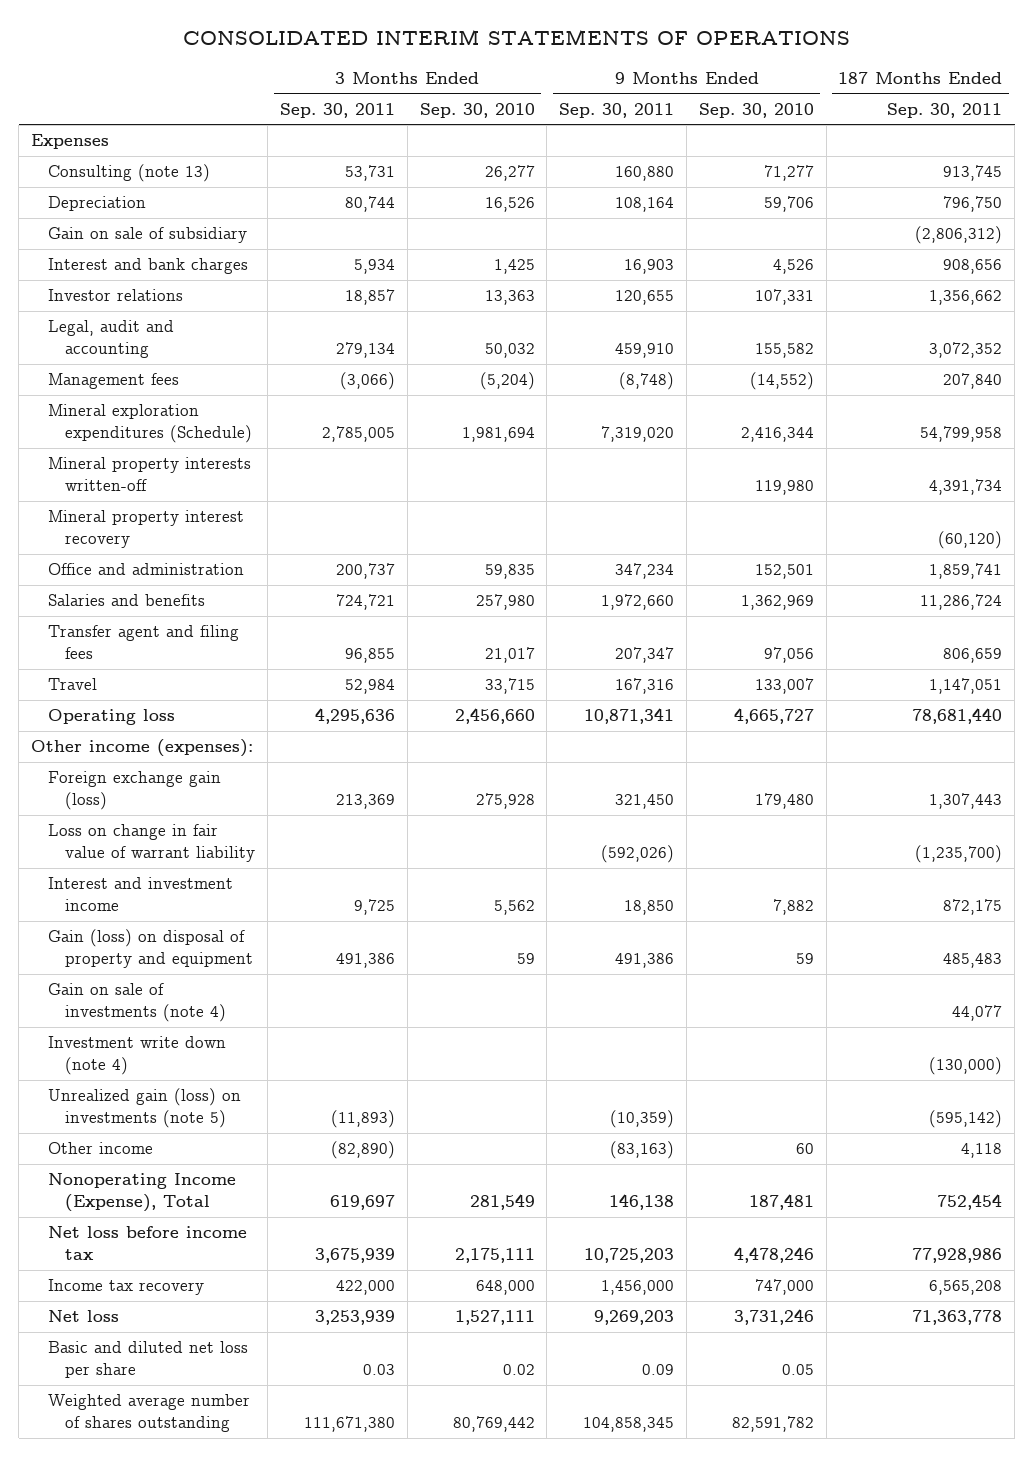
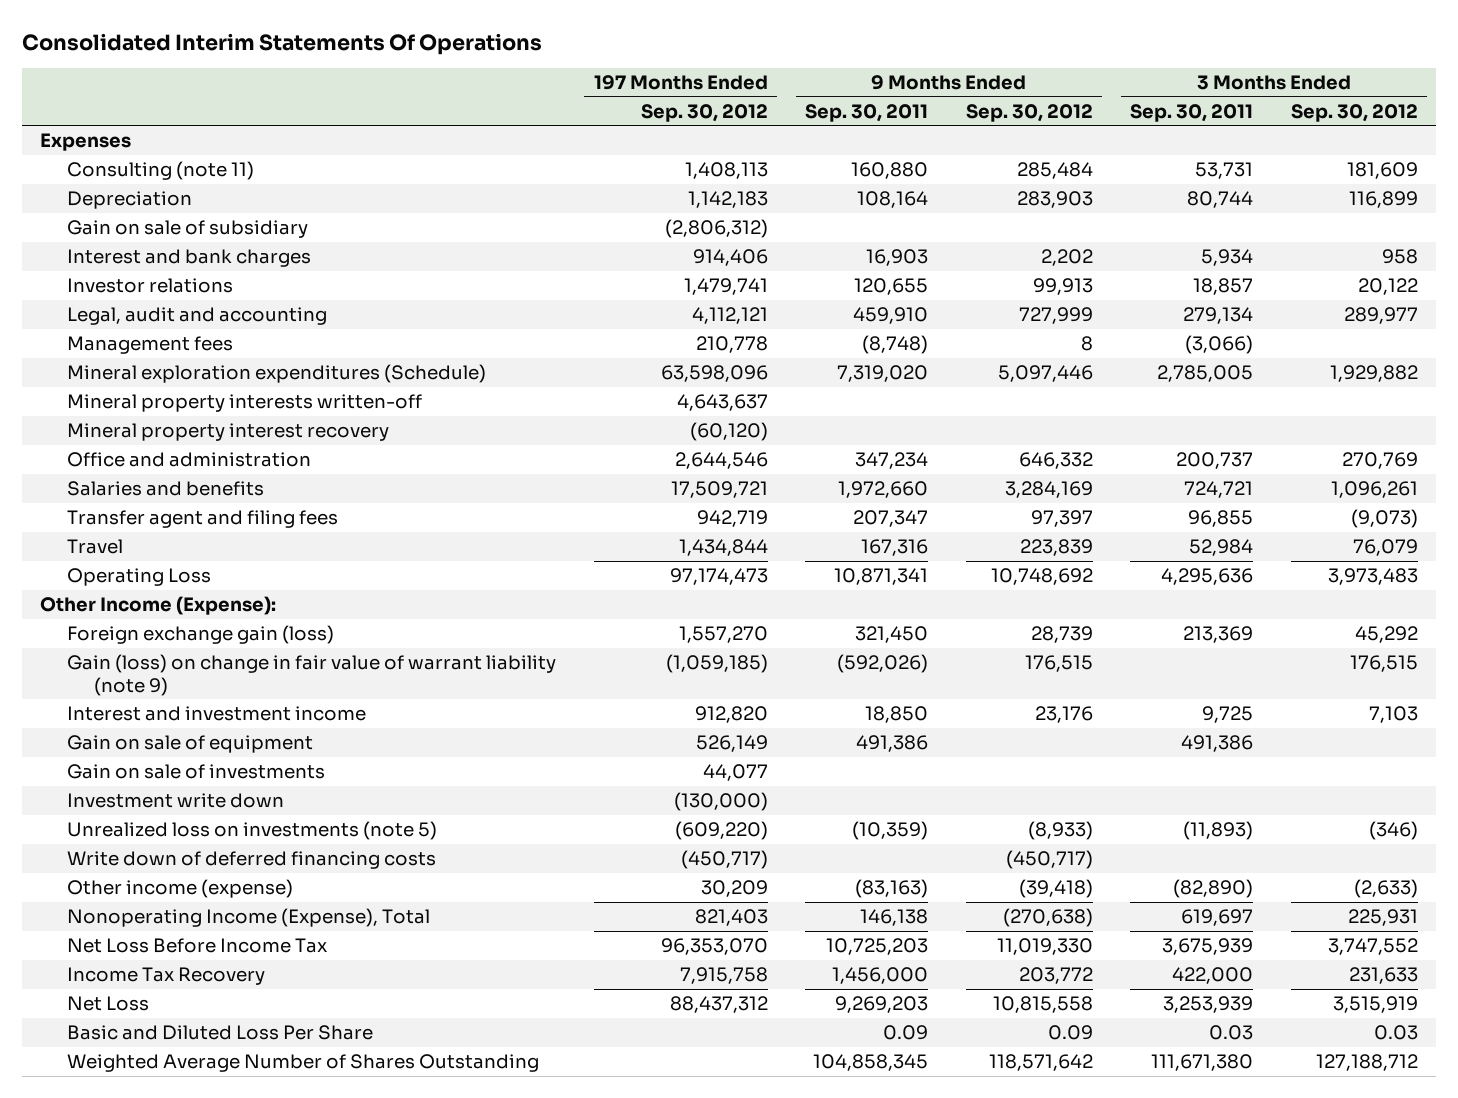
- CONSOLIDATED INTERIM STATEMENTS OF OPERATIONS
+ Consolidated Interim Statements Of Operations
- | 3 Months Ended Sep. 30, 2011 | 3 Months Ended Sep. 30, 2010 | 9 Months Ended Sep. 30, 2011 | 9 Months Ended Sep. 30, 2010 | 187 Months Ended Sep. 30, 2011
+ | 197 Months Ended Sep. 30, 2012 | 9 Months Ended Sep. 30, 2011 | 9 Months Ended Sep. 30, 2012 | 3 Months Ended Sep. 30, 2011 | 3 Months Ended Sep. 30, 2012
- Consulting (note 13) | 53,731 | 26,277 | 160,880 | 71,277 | 913,745
+ Consulting (note 11) | 1,408,113 | 160,880 | 285,484 | 53,731 | 181,609
- Operating loss | 4,295,636 | 2,456,660 | 10,871,341 | 4,665,727 | 78,681,440
- Other income (expenses):
+ Operating Loss | 97,174,473 | 10,871,341 | 10,748,692 | 4,295,636 | 3,973,483
+ Other Income (Expense):
- Loss on change in fair value of warrant liability | | | (592,026) | | (1,235,700)
+ Gain (loss) on change in fair value of warrant liability (note 9) | (1,059,185) | (592,026) | 176,515 | | 176,515
- Gain (loss) on disposal of property and equipment | 491,386 | 59 | 491,386 | 59 | 485,483
- Gain on sale of investments (note 4) | | | | | 44,077
- Investment write down (note 4) | | | | | (130,000)
- Unrealized gain (loss) on investments (note 5) | (11,893) | | (10,359) | | (595,142)
- Other income | (82,890) | | (83,163) | 60 | 4,118
+ Gain on sale of equipment | 526,149 | 491,386 | | 491,386 |
+ Gain on sale of investments | 44,077 | | | |
+ Investment write down | (130,000) | | | |
+ Unrealized loss on investments (note 5) | (609,220) | (10,359) | (8,933) | (11,893) | (346)
+ Write down of deferred financing costs | (450,717) | | (450,717) | |
+ Other income (expense) | 30,209 | (83,163) | (39,418) | (82,890) | (2,633)
- Net loss before income tax | 3,675,939 | 2,175,111 | 10,725,203 | 4,478,246 | 77,928,986
- Income tax recovery | 422,000 | 648,000 | 1,456,000 | 747,000 | 6,565,208
- Net loss | 3,253,939 | 1,527,111 | 9,269,203 | 3,731,246 | 71,363,778
- Basic and diluted net loss per share | 0.03 | 0.02 | 0.09 | 0.05 |
- Weighted average number of shares outstanding | 111,671,380 | 80,769,442 | 104,858,345 | 82,591,782 |
+ Net Loss Before Income Tax | 96,353,070 | 10,725,203 | 11,019,330 | 3,675,939 | 3,747,552
+ Income Tax Recovery | 7,915,758 | 1,456,000 | 203,772 | 422,000 | 231,633
+ Net Loss | 88,437,312 | 9,269,203 | 10,815,558 | 3,253,939 | 3,515,919
+ Basic and Diluted Loss Per Share | | 0.09 | 0.09 | 0.03 | 0.03
+ Weighted Average Number of Shares Outstanding | | 104,858,345 | 118,571,642 | 111,671,380 | 127,188,712

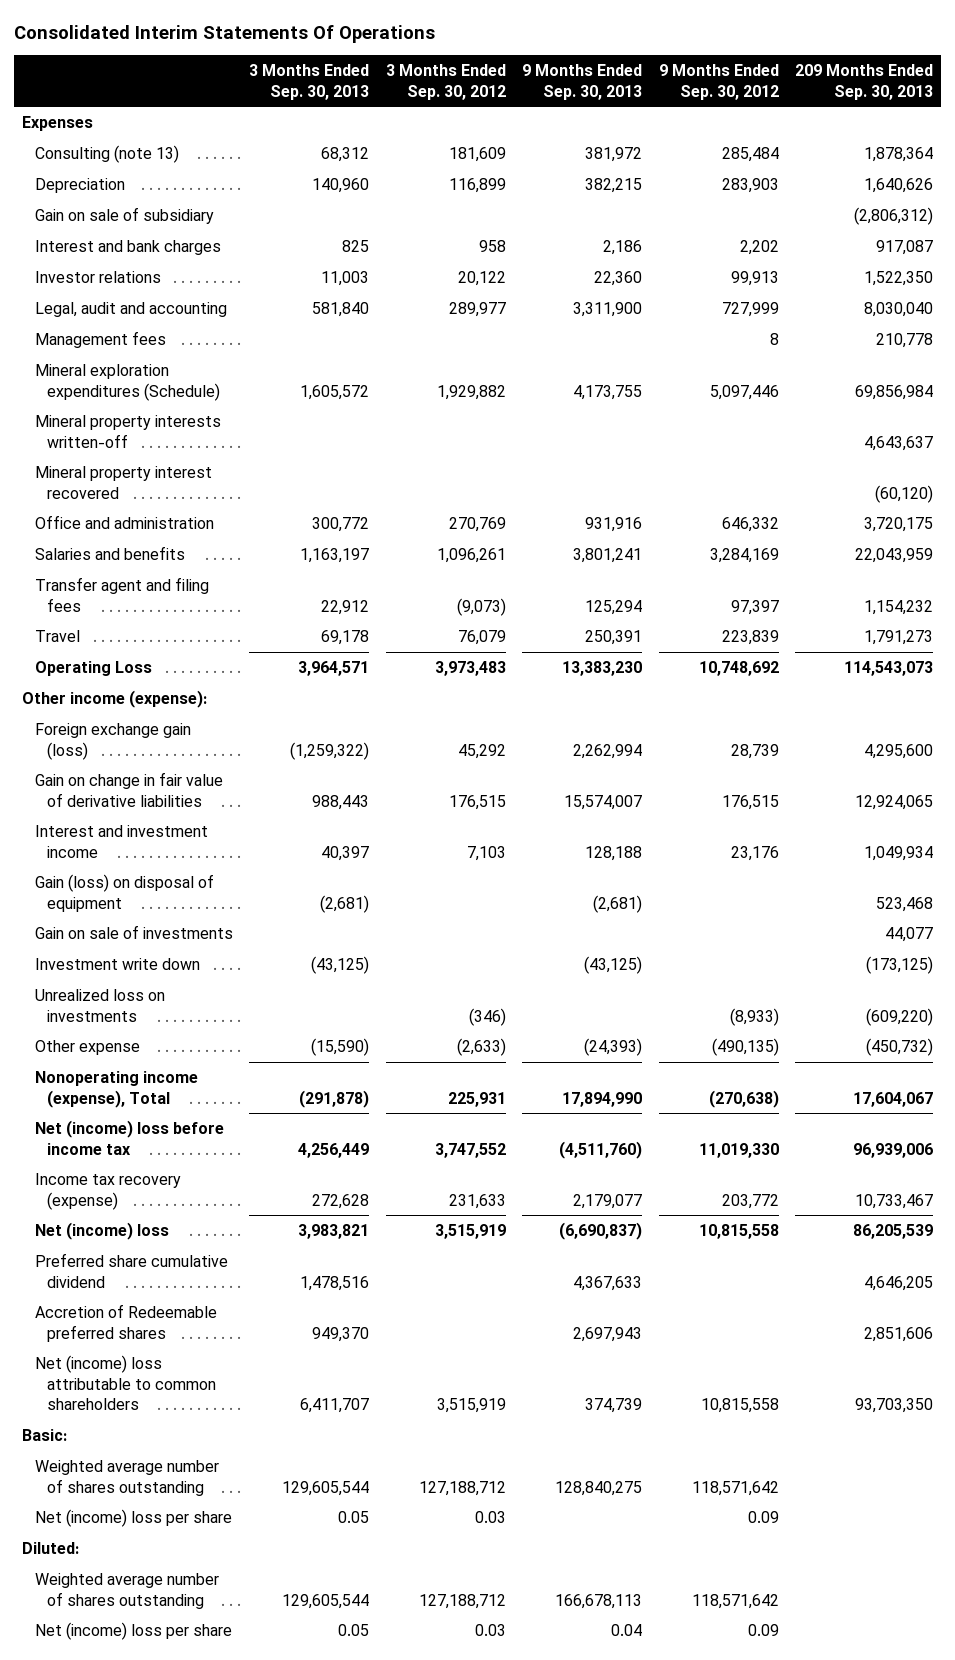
- | 197 Months Ended Sep. 30, 2012 | 9 Months Ended Sep. 30, 2011 | 9 Months Ended Sep. 30, 2012 | 3 Months Ended Sep. 30, 2011 | 3 Months Ended Sep. 30, 2012
+ | 3 Months Ended Sep. 30, 2013 | 3 Months Ended Sep. 30, 2012 | 9 Months Ended Sep. 30, 2013 | 9 Months Ended Sep. 30, 2012 | 209 Months Ended Sep. 30, 2013
- Consulting (note 11) | 1,408,113 | 160,880 | 285,484 | 53,731 | 181,609
+ Consulting (note 13) | 68,312 | 181,609 | 381,972 | 285,484 | 1,878,364
- Mineral property interest recovery | (60,120) | | | |
+ Mineral property interest recovered | | | | | (60,120)
- Other Income (Expense):
+ Other income (expense):
- Gain (loss) on change in fair value of warrant liability (note 9) | (1,059,185) | (592,026) | 176,515 | | 176,515
+ Gain on change in fair value of derivative liabilities | 988,443 | 176,515 | 15,574,007 | 176,515 | 12,924,065
- Gain on sale of equipment | 526,149 | 491,386 | | 491,386 |
+ Gain (loss) on disposal of equipment | (2,681) | | (2,681) | | 523,468
- Unrealized loss on investments (note 5) | (609,220) | (10,359) | (8,933) | (11,893) | (346)
- Write down of deferred financing costs | (450,717) | | (450,717) | |
- Other income (expense) | 30,209 | (83,163) | (39,418) | (82,890) | (2,633)
- Nonoperating Income (Expense), Total | 821,403 | 146,138 | (270,638) | 619,697 | 225,931
- Net Loss Before Income Tax | 96,353,070 | 10,725,203 | 11,019,330 | 3,675,939 | 3,747,552
- Income Tax Recovery | 7,915,758 | 1,456,000 | 203,772 | 422,000 | 231,633
- Net Loss | 88,437,312 | 9,269,203 | 10,815,558 | 3,253,939 | 3,515,919
- Basic and Diluted Loss Per Share | | 0.09 | 0.09 | 0.03 | 0.03
- Weighted Average Number of Shares Outstanding | | 104,858,345 | 118,571,642 | 111,671,380 | 127,188,712
+ Unrealized loss on investments | | (346) | | (8,933) | (609,220)
+ Other expense | (15,590) | (2,633) | (24,393) | (490,135) | (450,732)
+ Nonoperating income (expense), Total | (291,878) | 225,931 | 17,894,990 | (270,638) | 17,604,067
+ Net (income) loss before income tax | 4,256,449 | 3,747,552 | (4,511,760) | 11,019,330 | 96,939,006
+ Income tax recovery (expense) | 272,628 | 231,633 | 2,179,077 | 203,772 | 10,733,467
+ Net (income) loss | 3,983,821 | 3,515,919 | (6,690,837) | 10,815,558 | 86,205,539
+ Preferred share cumulative dividend | 1,478,516 | | 4,367,633 | | 4,646,205
+ Accretion of Redeemable preferred shares | 949,370 | | 2,697,943 | | 2,851,606
+ Net (income) loss attributable to common shareholders | 6,411,707 | 3,515,919 | 374,739 | 10,815,558 | 93,703,350
+ Basic:
+ Weighted average number of shares outstanding | 129,605,544 | 127,188,712 | 128,840,275 | 118,571,642 |
+ Net (income) loss per share | 0.05 | 0.03 | | 0.09 |
+ Diluted:
+ Weighted average number of shares outstanding | 129,605,544 | 127,188,712 | 166,678,113 | 118,571,642 |
+ Net (income) loss per share | 0.05 | 0.03 | 0.04 | 0.09 |

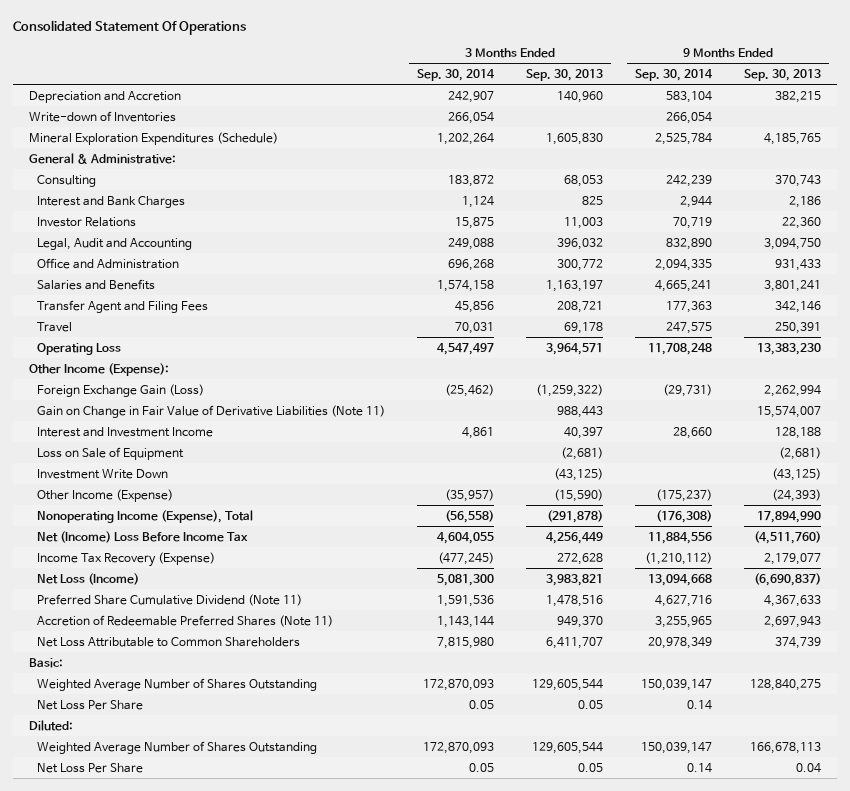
- Consolidated Interim Statements Of Operations
+ Consolidated Statement Of Operations
- | 3 Months Ended Sep. 30, 2013 | 3 Months Ended Sep. 30, 2012 | 9 Months Ended Sep. 30, 2013 | 9 Months Ended Sep. 30, 2012 | 209 Months Ended Sep. 30, 2013
+ | 3 Months Ended Sep. 30, 2014 | 3 Months Ended Sep. 30, 2013 | 9 Months Ended Sep. 30, 2014 | 9 Months Ended Sep. 30, 2013
- Expenses
- Consulting (note 13) | 68,312 | 181,609 | 381,972 | 285,484 | 1,878,364
- Depreciation | 140,960 | 116,899 | 382,215 | 283,903 | 1,640,626
- Gain on sale of subsidiary | | | | | (2,806,312)
- Interest and bank charges | 825 | 958 | 2,186 | 2,202 | 917,087
- Investor relations | 11,003 | 20,122 | 22,360 | 99,913 | 1,522,350
- Legal, audit and accounting | 581,840 | 289,977 | 3,311,900 | 727,999 | 8,030,040
- Management fees | | | | 8 | 210,778
- Mineral exploration expenditures (Schedule) | 1,605,572 | 1,929,882 | 4,173,755 | 5,097,446 | 69,856,984
- Mineral property interests written-off | | | | | 4,643,637
- Mineral property interest recovered | | | | | (60,120)
- Office and administration | 300,772 | 270,769 | 931,916 | 646,332 | 3,720,175
- Salaries and benefits | 1,163,197 | 1,096,261 | 3,801,241 | 3,284,169 | 22,043,959
- Transfer agent and filing fees | 22,912 | (9,073) | 125,294 | 97,397 | 1,154,232
+ Depreciation and Accretion | 242,907 | 140,960 | 583,104 | 382,215
+ Write-down of Inventories | 266,054 | | 266,054 |
+ Mineral Exploration Expenditures (Schedule) | 1,202,264 | 1,605,830 | 2,525,784 | 4,185,765
+ General & Administrative:
+ Consulting | 183,872 | 68,053 | 242,239 | 370,743
+ Interest and Bank Charges | 1,124 | 825 | 2,944 | 2,186
+ Investor Relations | 15,875 | 11,003 | 70,719 | 22,360
+ Legal, Audit and Accounting | 249,088 | 396,032 | 832,890 | 3,094,750
+ Office and Administration | 696,268 | 300,772 | 2,094,335 | 931,433
+ Salaries and Benefits | 1,574,158 | 1,163,197 | 4,665,241 | 3,801,241
+ Transfer Agent and Filing Fees | 45,856 | 208,721 | 177,363 | 342,146
- Other income (expense):
- Foreign exchange gain (loss) | (1,259,322) | 45,292 | 2,262,994 | 28,739 | 4,295,600
- Gain on change in fair value of derivative liabilities | 988,443 | 176,515 | 15,574,007 | 176,515 | 12,924,065
- Interest and investment income | 40,397 | 7,103 | 128,188 | 23,176 | 1,049,934
- Gain (loss) on disposal of equipment | (2,681) | | (2,681) | | 523,468
- Gain on sale of investments | | | | | 44,077
- Investment write down | (43,125) | | (43,125) | | (173,125)
- Unrealized loss on investments | | (346) | | (8,933) | (609,220)
- Other expense | (15,590) | (2,633) | (24,393) | (490,135) | (450,732)
- Nonoperating income (expense), Total | (291,878) | 225,931 | 17,894,990 | (270,638) | 17,604,067
- Net (income) loss before income tax | 4,256,449 | 3,747,552 | (4,511,760) | 11,019,330 | 96,939,006
- Income tax recovery (expense) | 272,628 | 231,633 | 2,179,077 | 203,772 | 10,733,467
- Net (income) loss | 3,983,821 | 3,515,919 | (6,690,837) | 10,815,558 | 86,205,539
- Preferred share cumulative dividend | 1,478,516 | | 4,367,633 | | 4,646,205
- Accretion of Redeemable preferred shares | 949,370 | | 2,697,943 | | 2,851,606
- Net (income) loss attributable to common shareholders | 6,411,707 | 3,515,919 | 374,739 | 10,815,558 | 93,703,350
+ Other Income (Expense):
+ Foreign Exchange Gain (Loss) | (25,462) | (1,259,322) | (29,731) | 2,262,994
+ Gain on Change in Fair Value of Derivative Liabilities (Note 11) | | 988,443 | | 15,574,007
+ Interest and Investment Income | 4,861 | 40,397 | 28,660 | 128,188
+ Loss on Sale of Equipment | | (2,681) | | (2,681)
+ Investment Write Down | | (43,125) | | (43,125)
+ Other Income (Expense) | (35,957) | (15,590) | (175,237) | (24,393)
+ Nonoperating Income (Expense), Total | (56,558) | (291,878) | (176,308) | 17,894,990
+ Net (Income) Loss Before Income Tax | 4,604,055 | 4,256,449 | 11,884,556 | (4,511,760)
+ Income Tax Recovery (Expense) | (477,245) | 272,628 | (1,210,112) | 2,179,077
+ Net Loss (Income) | 5,081,300 | 3,983,821 | 13,094,668 | (6,690,837)
+ Preferred Share Cumulative Dividend (Note 11) | 1,591,536 | 1,478,516 | 4,627,716 | 4,367,633
+ Accretion of Redeemable Preferred Shares (Note 11) | 1,143,144 | 949,370 | 3,255,965 | 2,697,943
+ Net Loss Attributable to Common Shareholders | 7,815,980 | 6,411,707 | 20,978,349 | 374,739
- Weighted average number of shares outstanding | 129,605,544 | 127,188,712 | 128,840,275 | 118,571,642 |
- Net (income) loss per share | 0.05 | 0.03 | | 0.09 |
+ Weighted Average Number of Shares Outstanding | 172,870,093 | 129,605,544 | 150,039,147 | 128,840,275
+ Net Loss Per Share | 0.05 | 0.05 | 0.14 |
- Weighted average number of shares outstanding | 129,605,544 | 127,188,712 | 166,678,113 | 118,571,642 |
- Net (income) loss per share | 0.05 | 0.03 | 0.04 | 0.09 |
+ Weighted Average Number of Shares Outstanding | 172,870,093 | 129,605,544 | 150,039,147 | 166,678,113
+ Net Loss Per Share | 0.05 | 0.05 | 0.14 | 0.04

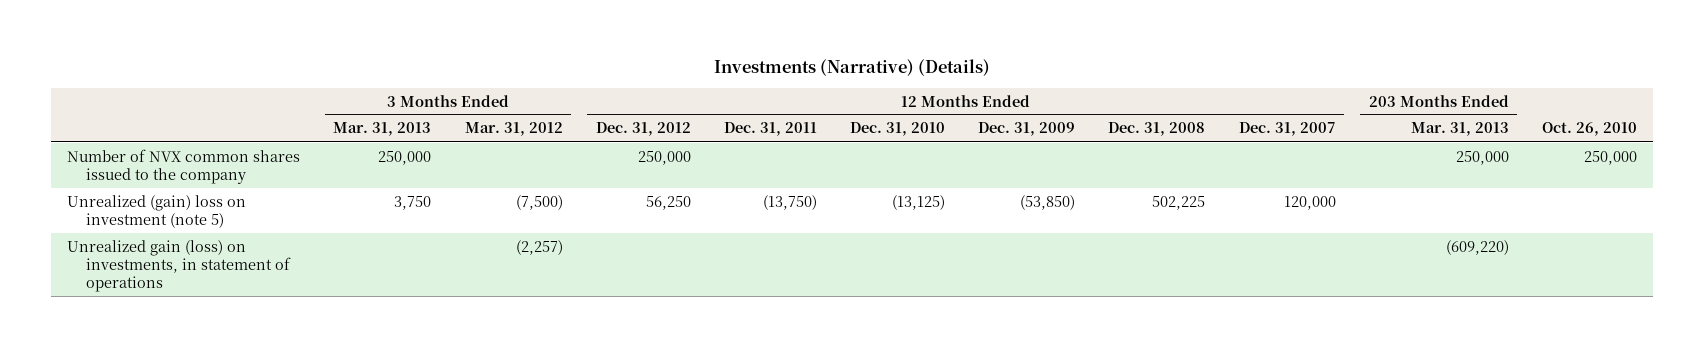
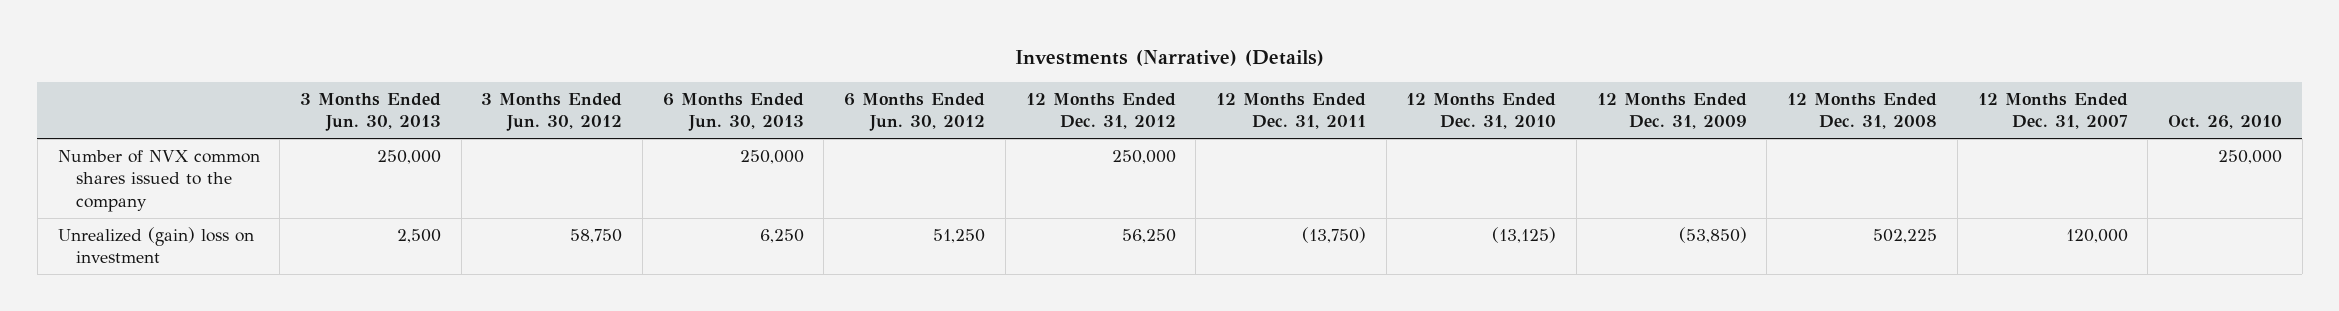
- | 3 Months Ended Mar. 31, 2013 | 3 Months Ended Mar. 31, 2012 | 12 Months Ended Dec. 31, 2012 | 12 Months Ended Dec. 31, 2011 | 12 Months Ended Dec. 31, 2010 | 12 Months Ended Dec. 31, 2009 | 12 Months Ended Dec. 31, 2008 | 12 Months Ended Dec. 31, 2007 | 203 Months Ended Mar. 31, 2013 | Oct. 26, 2010
+ | 3 Months Ended Jun. 30, 2013 | 3 Months Ended Jun. 30, 2012 | 6 Months Ended Jun. 30, 2013 | 6 Months Ended Jun. 30, 2012 | 12 Months Ended Dec. 31, 2012 | 12 Months Ended Dec. 31, 2011 | 12 Months Ended Dec. 31, 2010 | 12 Months Ended Dec. 31, 2009 | 12 Months Ended Dec. 31, 2008 | 12 Months Ended Dec. 31, 2007 | Oct. 26, 2010
- Unrealized (gain) loss on investment (note 5) | 3,750 | (7,500) | 56,250 | (13,750) | (13,125) | (53,850) | 502,225 | 120,000 | |
- Unrealized gain (loss) on investments, in statement of operations | | (2,257) | | | | | | | (609,220) |
+ Unrealized (gain) loss on investment | 2,500 | 58,750 | 6,250 | 51,250 | 56,250 | (13,750) | (13,125) | (53,850) | 502,225 | 120,000 |

